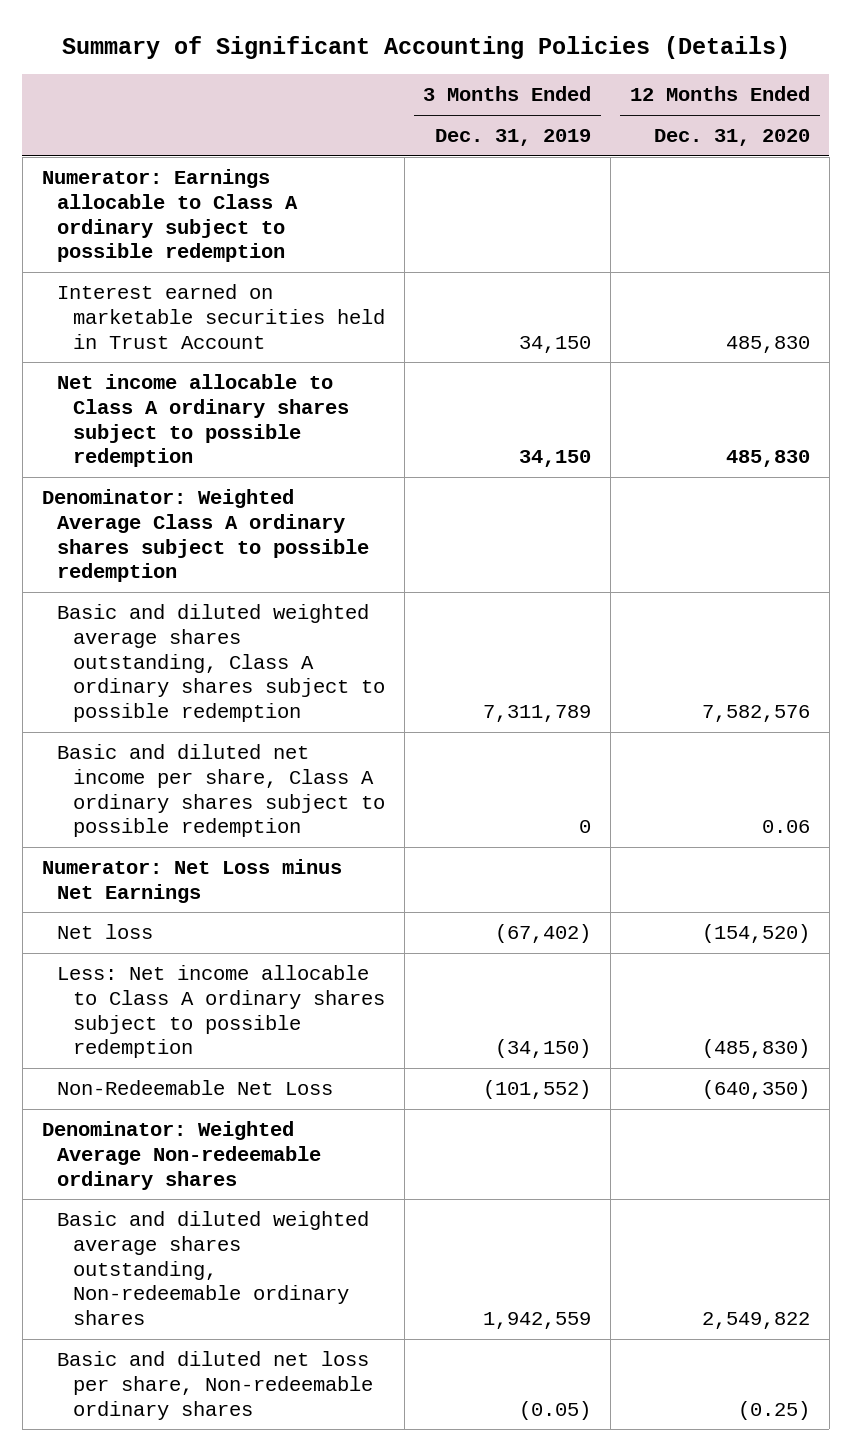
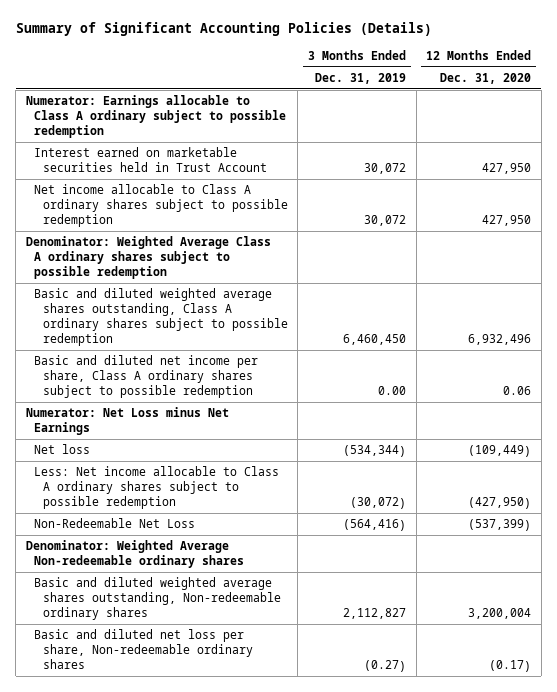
- Interest earned on marketable securities held in Trust Account | 34,150 | 485,830
- Net income allocable to Class A ordinary shares subject to possible redemption | 34,150 | 485,830
+ Interest earned on marketable securities held in Trust Account | 30,072 | 427,950
+ Net income allocable to Class A ordinary shares subject to possible redemption | 30,072 | 427,950
- Basic and diluted weighted average shares outstanding, Class A ordinary shares subject to possible redemption | 7,311,789 | 7,582,576
- Basic and diluted net income per share, Class A ordinary shares subject to possible redemption | 0 | 0.06
+ Basic and diluted weighted average shares outstanding, Class A ordinary shares subject to possible redemption | 6,460,450 | 6,932,496
+ Basic and diluted net income per share, Class A ordinary shares subject to possible redemption | 0.00 | 0.06
- Net loss | (67,402) | (154,520)
- Less: Net income allocable to Class A ordinary shares subject to possible redemption | (34,150) | (485,830)
- Non-Redeemable Net Loss | (101,552) | (640,350)
+ Net loss | (534,344) | (109,449)
+ Less: Net income allocable to Class A ordinary shares subject to possible redemption | (30,072) | (427,950)
+ Non-Redeemable Net Loss | (564,416) | (537,399)
- Basic and diluted weighted average shares outstanding, Non-redeemable ordinary shares | 1,942,559 | 2,549,822
- Basic and diluted net loss per share, Non-redeemable ordinary shares | (0.05) | (0.25)
+ Basic and diluted weighted average shares outstanding, Non-redeemable ordinary shares | 2,112,827 | 3,200,004
+ Basic and diluted net loss per share, Non-redeemable ordinary shares | (0.27) | (0.17)

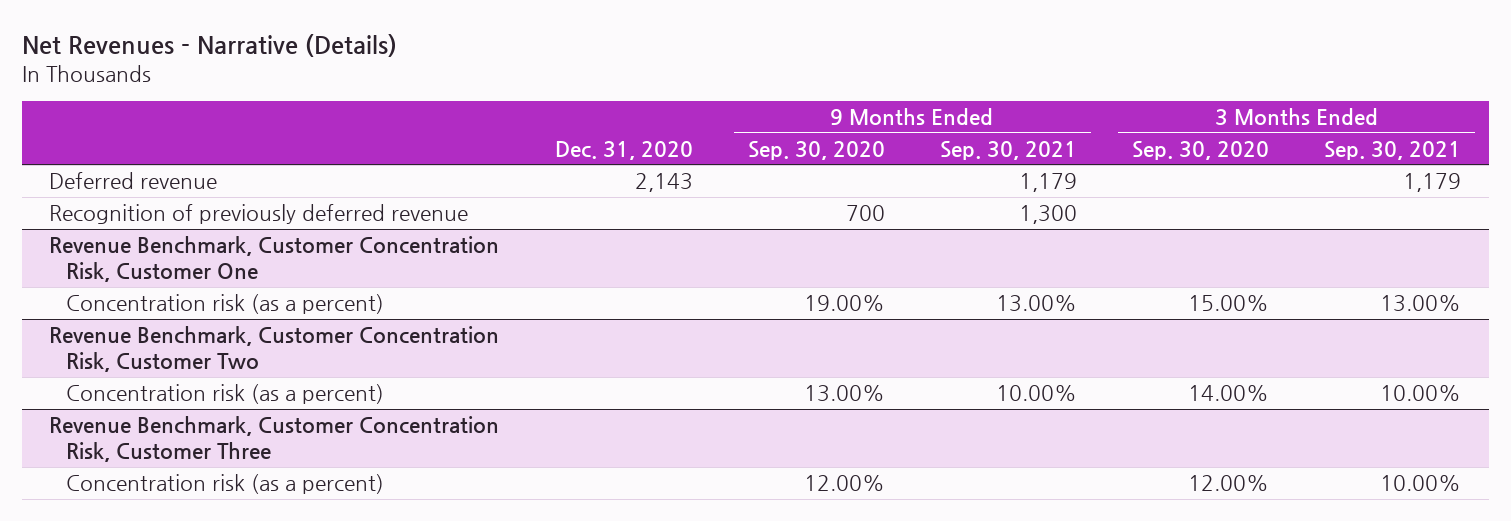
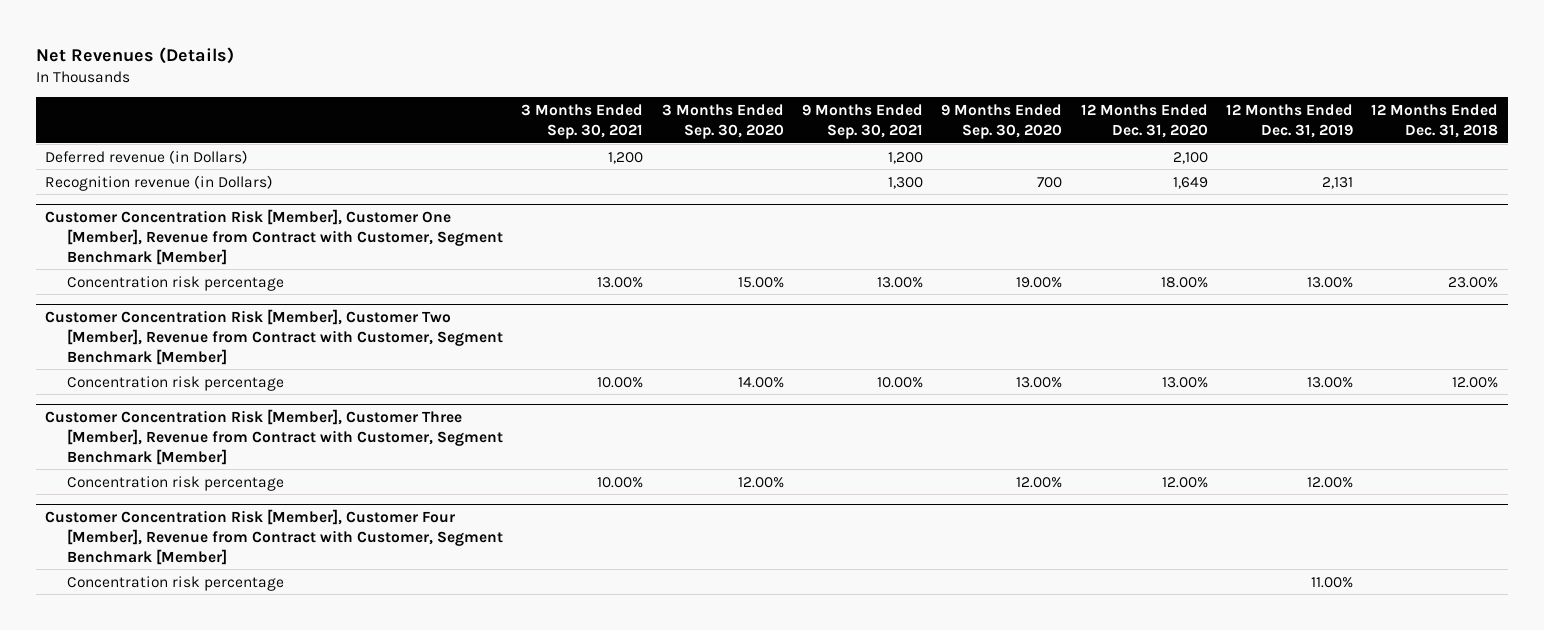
- Net Revenues - Narrative (Details)
+ Net Revenues (Details)
- | Dec. 31, 2020 | 9 Months Ended Sep. 30, 2020 | 9 Months Ended Sep. 30, 2021 | 3 Months Ended Sep. 30, 2020 | 3 Months Ended Sep. 30, 2021
+ | 3 Months Ended Sep. 30, 2021 | 3 Months Ended Sep. 30, 2020 | 9 Months Ended Sep. 30, 2021 | 9 Months Ended Sep. 30, 2020 | 12 Months Ended Dec. 31, 2020 | 12 Months Ended Dec. 31, 2019 | 12 Months Ended Dec. 31, 2018
- Deferred revenue | 2,143 | | 1,179 | | 1,179
- Recognition of previously deferred revenue | | 700 | 1,300 | |
- Revenue Benchmark, Customer Concentration Risk, Customer One
- Concentration risk (as a percent) | | 19.00% | 13.00% | 15.00% | 13.00%
- Revenue Benchmark, Customer Concentration Risk, Customer Two
- Concentration risk (as a percent) | | 13.00% | 10.00% | 14.00% | 10.00%
- Revenue Benchmark, Customer Concentration Risk, Customer Three
- Concentration risk (as a percent) | | 12.00% | | 12.00% | 10.00%
+ Deferred revenue (in Dollars) | 1,200 | | 1,200 | | 2,100 | |
+ Recognition revenue (in Dollars) | | | 1,300 | 700 | 1,649 | 2,131 |
+ Customer Concentration Risk [Member], Customer One [Member], Revenue from Contract with Customer, Segment Benchmark [Member]
+ Concentration risk percentage | 13.00% | 15.00% | 13.00% | 19.00% | 18.00% | 13.00% | 23.00%
+ Customer Concentration Risk [Member], Customer Two [Member], Revenue from Contract with Customer, Segment Benchmark [Member]
+ Concentration risk percentage | 10.00% | 14.00% | 10.00% | 13.00% | 13.00% | 13.00% | 12.00%
+ Customer Concentration Risk [Member], Customer Three [Member], Revenue from Contract with Customer, Segment Benchmark [Member]
+ Concentration risk percentage | 10.00% | 12.00% | | 12.00% | 12.00% | 12.00% |
+ Customer Concentration Risk [Member], Customer Four [Member], Revenue from Contract with Customer, Segment Benchmark [Member]
+ Concentration risk percentage | | | | | | 11.00% |

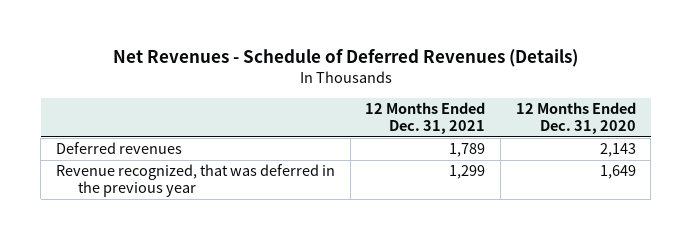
- Net Revenues (Details)
+ Net Revenues - Schedule of Deferred Revenues (Details)
- | 3 Months Ended Sep. 30, 2021 | 3 Months Ended Sep. 30, 2020 | 9 Months Ended Sep. 30, 2021 | 9 Months Ended Sep. 30, 2020 | 12 Months Ended Dec. 31, 2020 | 12 Months Ended Dec. 31, 2019 | 12 Months Ended Dec. 31, 2018
+ | 12 Months Ended Dec. 31, 2021 | 12 Months Ended Dec. 31, 2020
- Deferred revenue (in Dollars) | 1,200 | | 1,200 | | 2,100 | |
- Recognition revenue (in Dollars) | | | 1,300 | 700 | 1,649 | 2,131 |
- Customer Concentration Risk [Member], Customer One [Member], Revenue from Contract with Customer, Segment Benchmark [Member]
- Concentration risk percentage | 13.00% | 15.00% | 13.00% | 19.00% | 18.00% | 13.00% | 23.00%
- Customer Concentration Risk [Member], Customer Two [Member], Revenue from Contract with Customer, Segment Benchmark [Member]
- Concentration risk percentage | 10.00% | 14.00% | 10.00% | 13.00% | 13.00% | 13.00% | 12.00%
- Customer Concentration Risk [Member], Customer Three [Member], Revenue from Contract with Customer, Segment Benchmark [Member]
- Concentration risk percentage | 10.00% | 12.00% | | 12.00% | 12.00% | 12.00% |
- Customer Concentration Risk [Member], Customer Four [Member], Revenue from Contract with Customer, Segment Benchmark [Member]
- Concentration risk percentage | | | | | | 11.00% |
+ Deferred revenues | 1,789 | 2,143
+ Revenue recognized, that was deferred in the previous year | 1,299 | 1,649

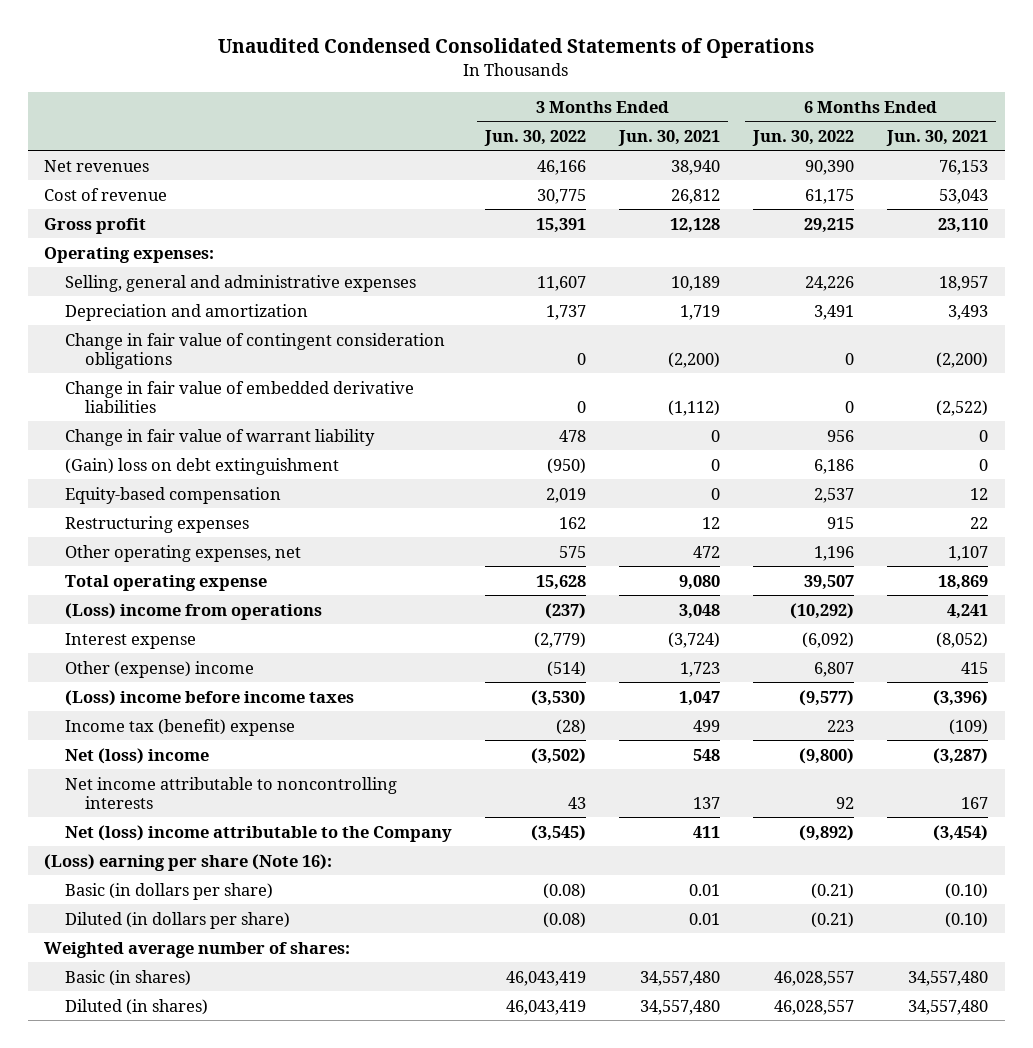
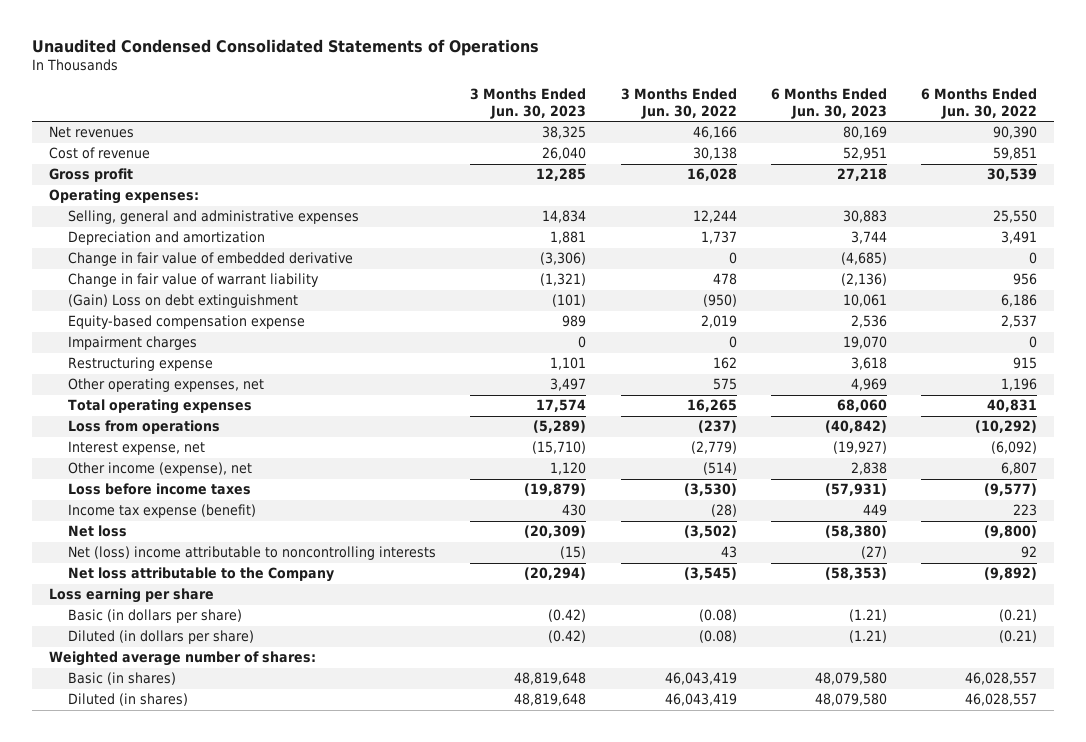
- | 3 Months Ended Jun. 30, 2022 | 3 Months Ended Jun. 30, 2021 | 6 Months Ended Jun. 30, 2022 | 6 Months Ended Jun. 30, 2021
+ | 3 Months Ended Jun. 30, 2023 | 3 Months Ended Jun. 30, 2022 | 6 Months Ended Jun. 30, 2023 | 6 Months Ended Jun. 30, 2022
- Cost of revenue | 30,775 | 26,812 | 61,175 | 53,043
- Gross profit | 15,391 | 12,128 | 29,215 | 23,110
+ Cost of revenue | 26,040 | 30,138 | 52,951 | 59,851
+ Gross profit | 12,285 | 16,028 | 27,218 | 30,539
- Selling, general and administrative expenses | 11,607 | 10,189 | 24,226 | 18,957
+ Selling, general and administrative expenses | 14,834 | 12,244 | 30,883 | 25,550
- Change in fair value of contingent consideration obligations | 0 | (2,200) | 0 | (2,200)
- Change in fair value of embedded derivative liabilities | 0 | (1,112) | 0 | (2,522)
+ Change in fair value of embedded derivative | (3,306) | 0 | (4,685) | 0
- (Gain) loss on debt extinguishment | (950) | 0 | 6,186 | 0
- Equity-based compensation | 2,019 | 0 | 2,537 | 12
- Restructuring expenses | 162 | 12 | 915 | 22
+ (Gain) Loss on debt extinguishment | (101) | (950) | 10,061 | 6,186
+ Equity-based compensation expense | 989 | 2,019 | 2,536 | 2,537
+ Impairment charges | 0 | 0 | 19,070 | 0
+ Restructuring expense | 1,101 | 162 | 3,618 | 915
- Total operating expense | 15,628 | 9,080 | 39,507 | 18,869
- (Loss) income from operations | (237) | 3,048 | (10,292) | 4,241
- Interest expense | (2,779) | (3,724) | (6,092) | (8,052)
- Other (expense) income | (514) | 1,723 | 6,807 | 415
- (Loss) income before income taxes | (3,530) | 1,047 | (9,577) | (3,396)
- Income tax (benefit) expense | (28) | 499 | 223 | (109)
- Net (loss) income | (3,502) | 548 | (9,800) | (3,287)
- Net income attributable to noncontrolling interests | 43 | 137 | 92 | 167
- Net (loss) income attributable to the Company | (3,545) | 411 | (9,892) | (3,454)
- (Loss) earning per share (Note 16):
+ Total operating expenses | 17,574 | 16,265 | 68,060 | 40,831
+ Loss from operations | (5,289) | (237) | (40,842) | (10,292)
+ Interest expense, net | (15,710) | (2,779) | (19,927) | (6,092)
+ Other income (expense), net | 1,120 | (514) | 2,838 | 6,807
+ Loss before income taxes | (19,879) | (3,530) | (57,931) | (9,577)
+ Income tax expense (benefit) | 430 | (28) | 449 | 223
+ Net loss | (20,309) | (3,502) | (58,380) | (9,800)
+ Net (loss) income attributable to noncontrolling interests | (15) | 43 | (27) | 92
+ Net loss attributable to the Company | (20,294) | (3,545) | (58,353) | (9,892)
+ Loss earning per share

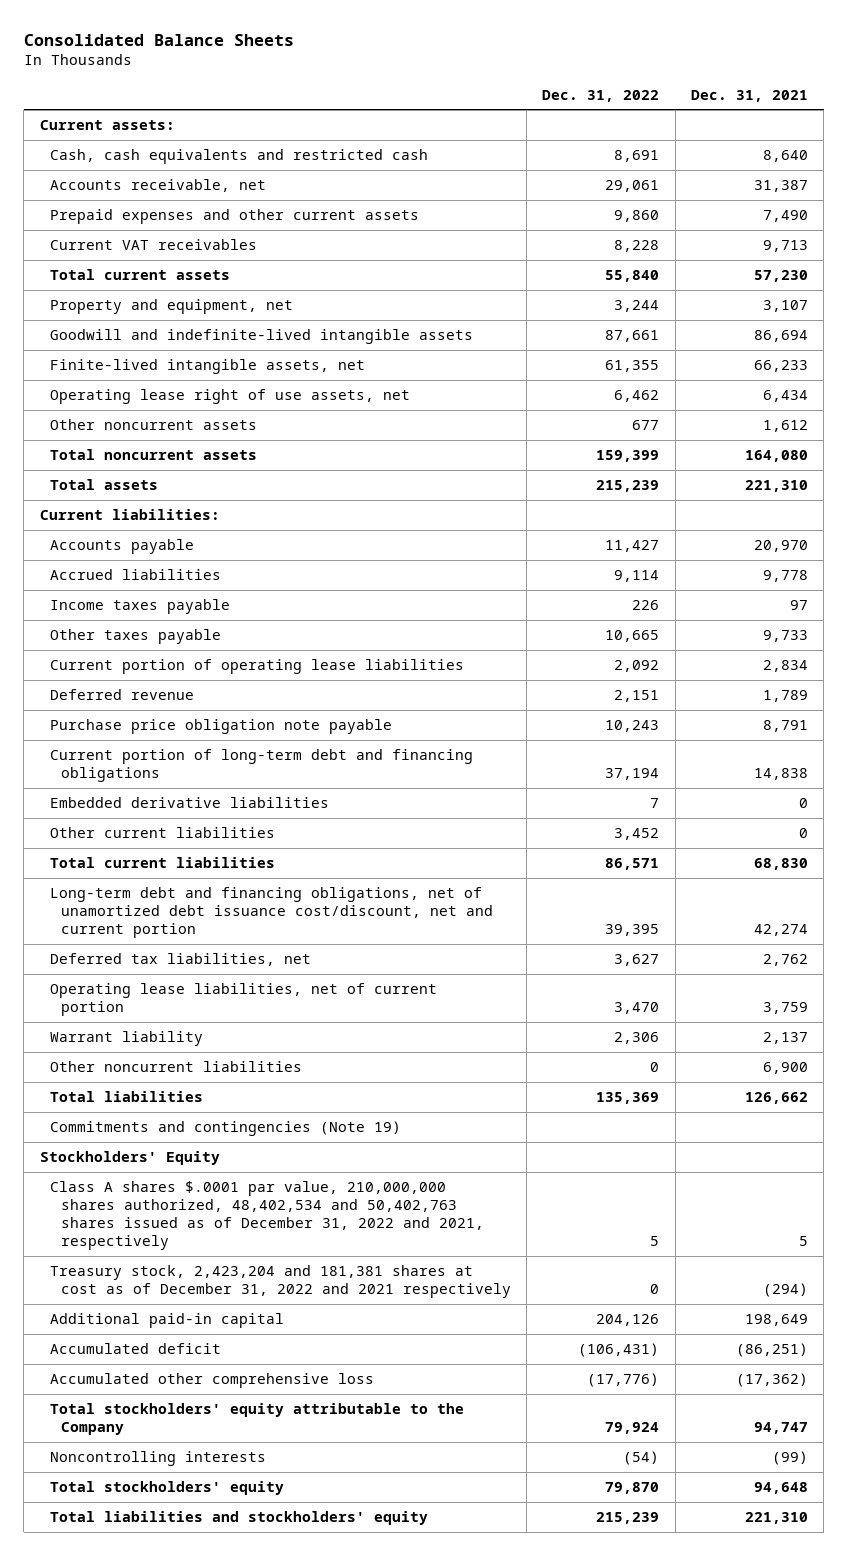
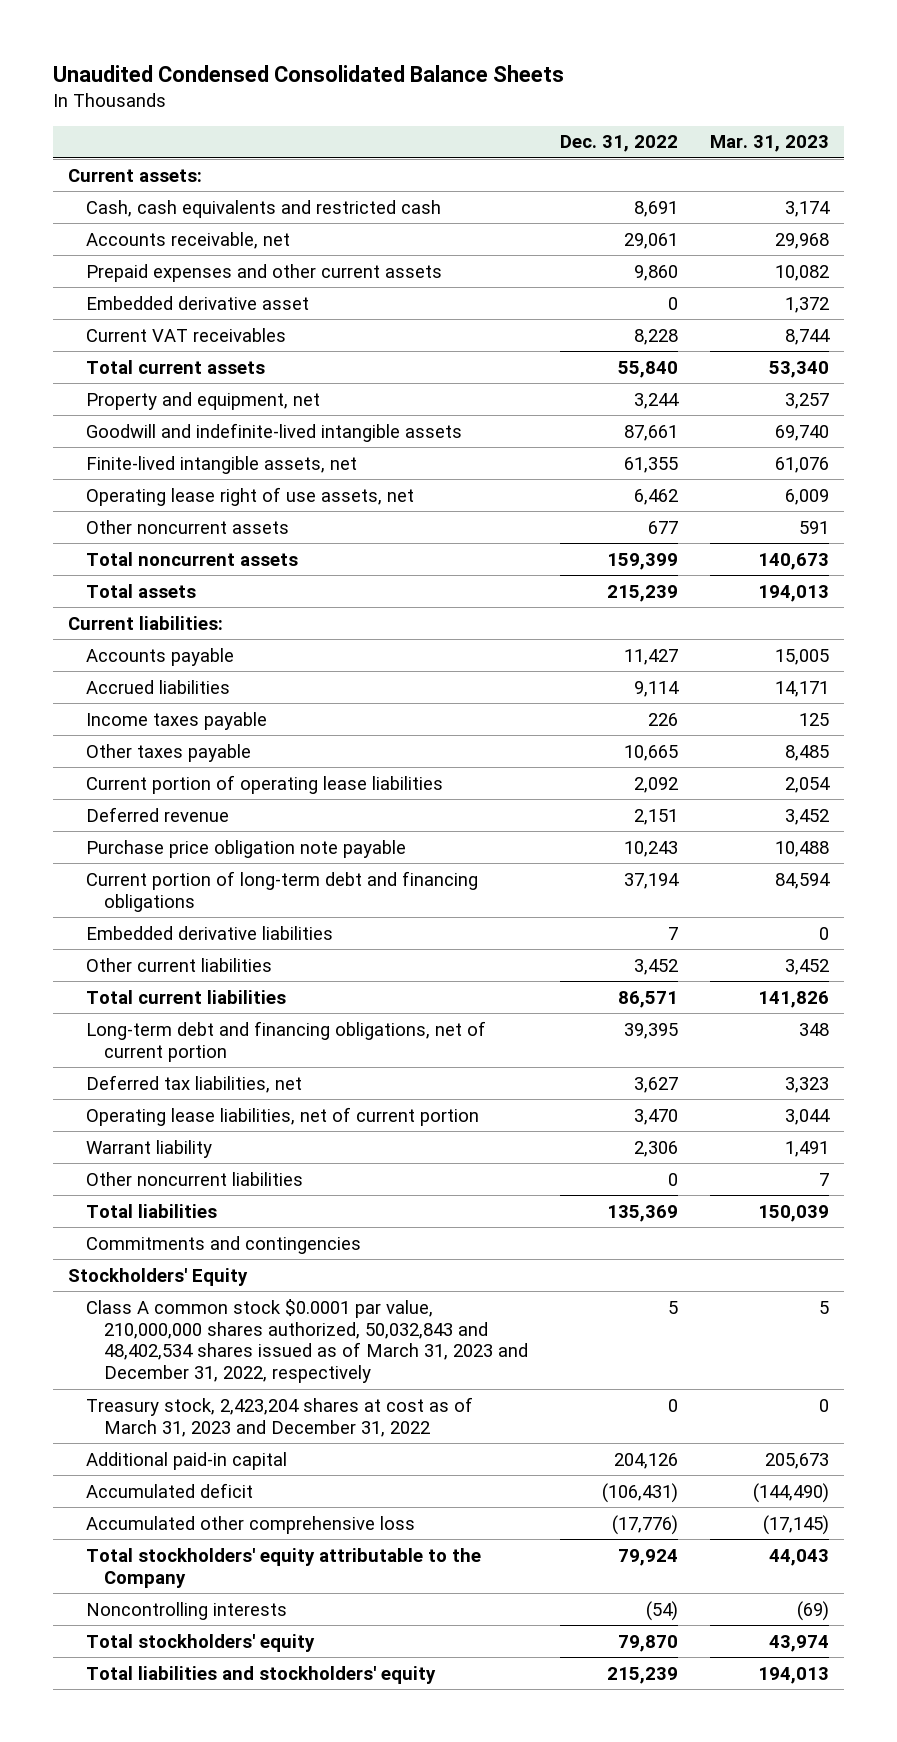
- Consolidated Balance Sheets
+ Unaudited Condensed Consolidated Balance Sheets
- | Dec. 31, 2022 | Dec. 31, 2021
+ | Dec. 31, 2022 | Mar. 31, 2023
+ Embedded derivative asset | 0 | 1,372
- Long-term debt and financing obligations, net of unamortized debt issuance cost/discount, net and current portion | 39,395 | 42,274
+ Long-term debt and financing obligations, net of current portion | 39,395 | 348
- Commitments and contingencies (Note 19)
+ Commitments and contingencies
- Class A shares $.0001 par value, 210,000,000 shares authorized, 48,402,534 and 50,402,763 shares issued as of December 31, 2022 and 2021, respectively | 5 | 5
- Treasury stock, 2,423,204 and 181,381 shares at cost as of December 31, 2022 and 2021 respectively | 0 | (294)
+ Class A common stock $0.0001 par value, 210,000,000 shares authorized, 50,032,843 and 48,402,534 shares issued as of March 31, 2023 and December 31, 2022, respectively | 5 | 5
+ Treasury stock, 2,423,204 shares at cost as of March 31, 2023 and December 31, 2022 | 0 | 0

